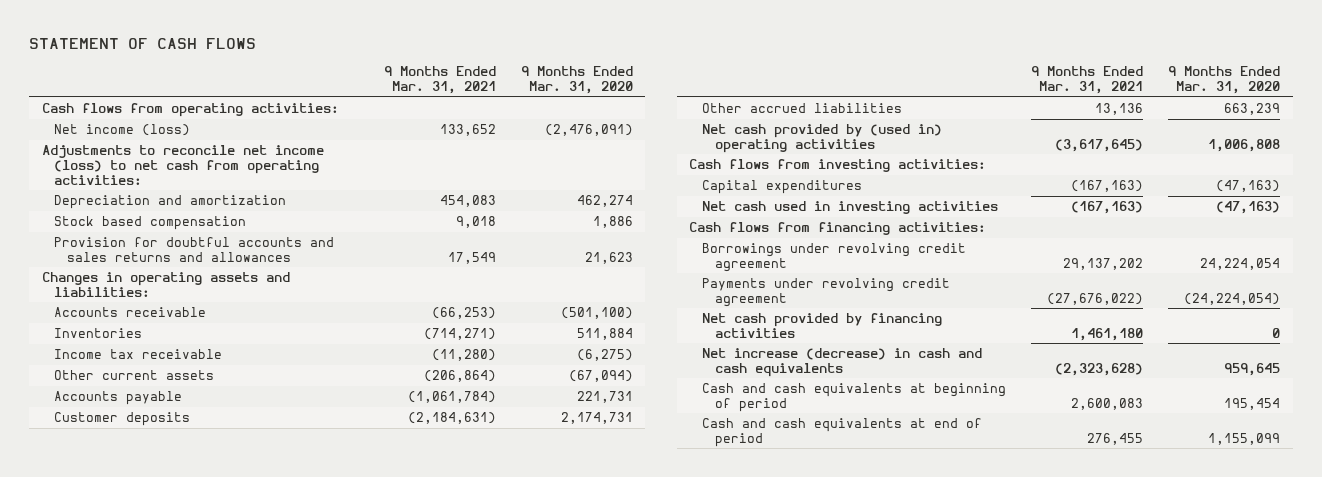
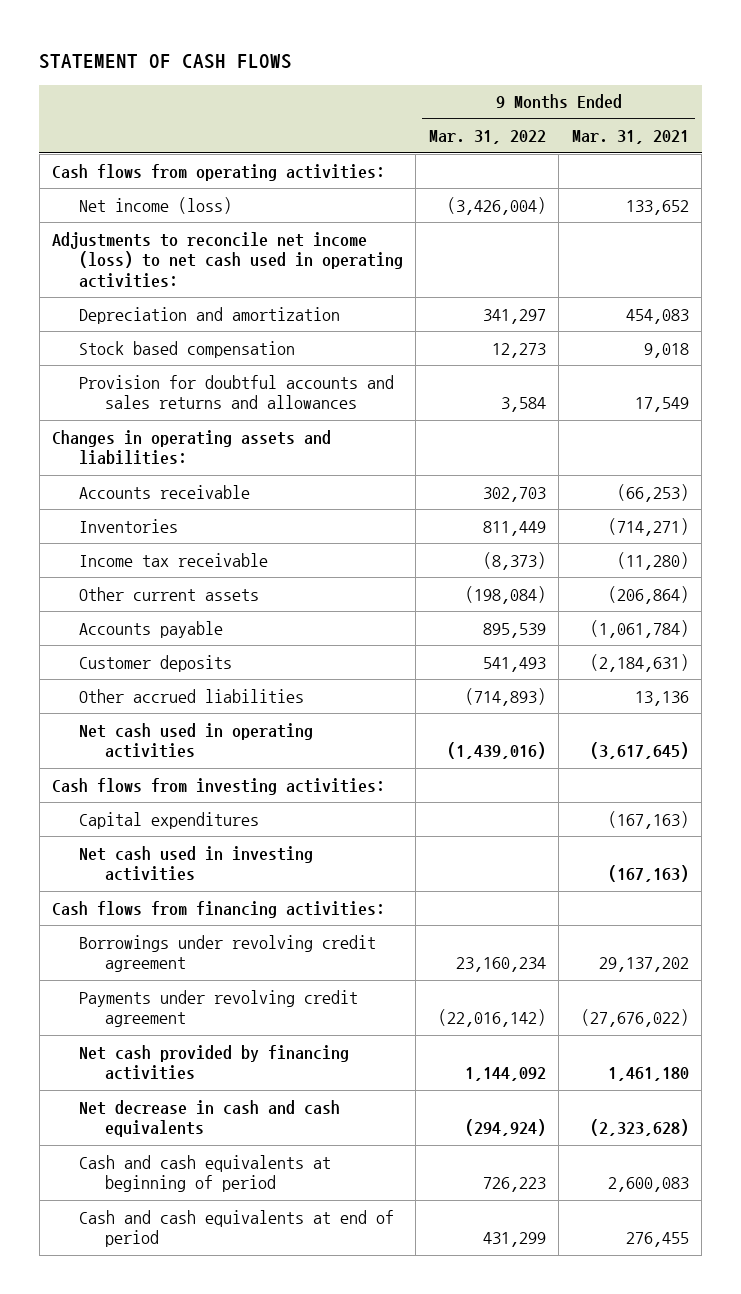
- | 9 Months Ended Mar. 31, 2021 | 9 Months Ended Mar. 31, 2020
+ | 9 Months Ended Mar. 31, 2022 | 9 Months Ended Mar. 31, 2021
- Adjustments to reconcile net income (loss) to net cash from operating activities:
+ Adjustments to reconcile net income (loss) to net cash used in operating activities:
- Net cash provided by (used in) operating activities | (3,617,645) | 1,006,808
+ Net cash used in operating activities | (1,439,016) | (3,617,645)
- Net increase (decrease) in cash and cash equivalents | (2,323,628) | 959,645
+ Net decrease in cash and cash equivalents | (294,924) | (2,323,628)

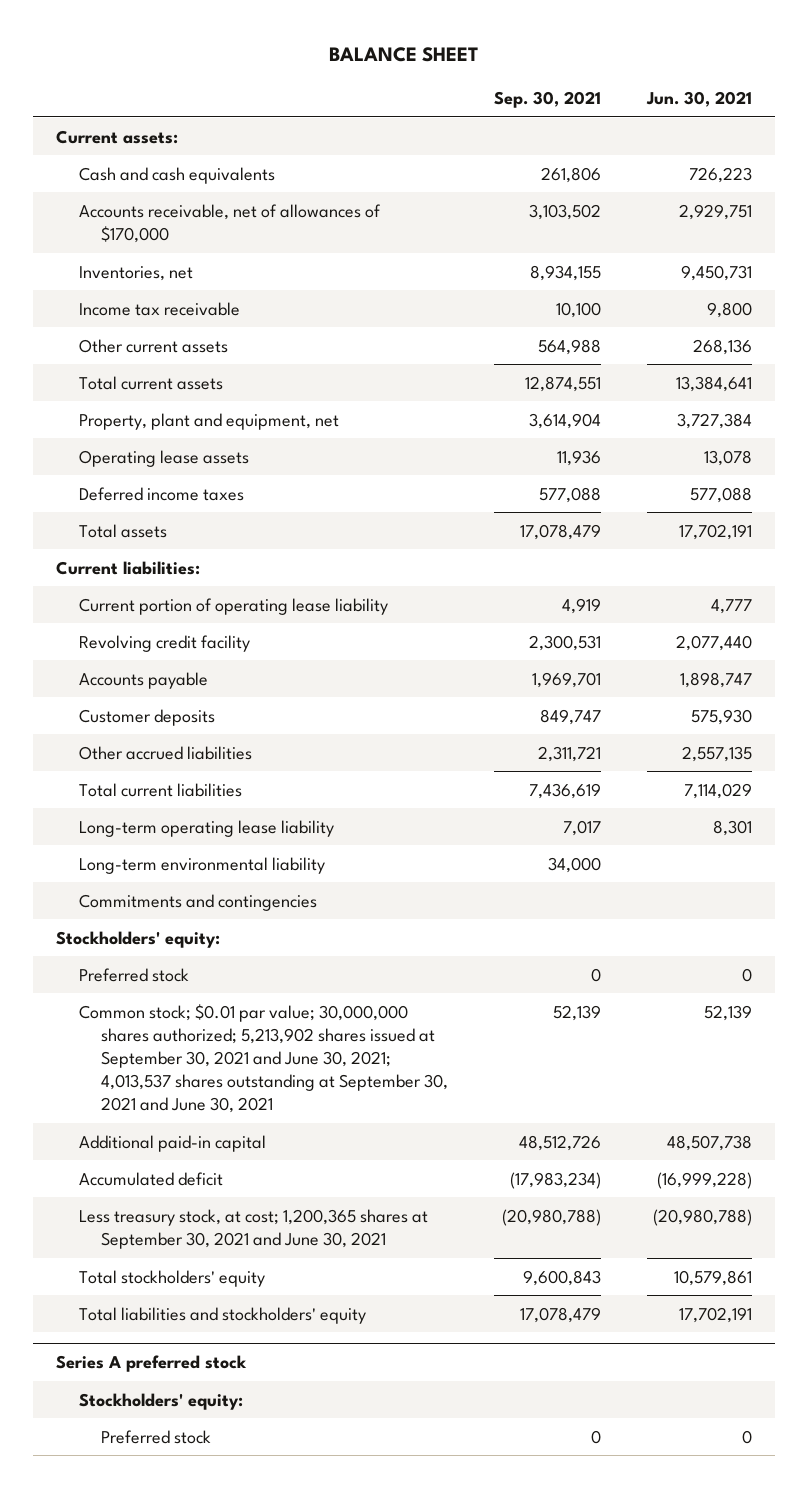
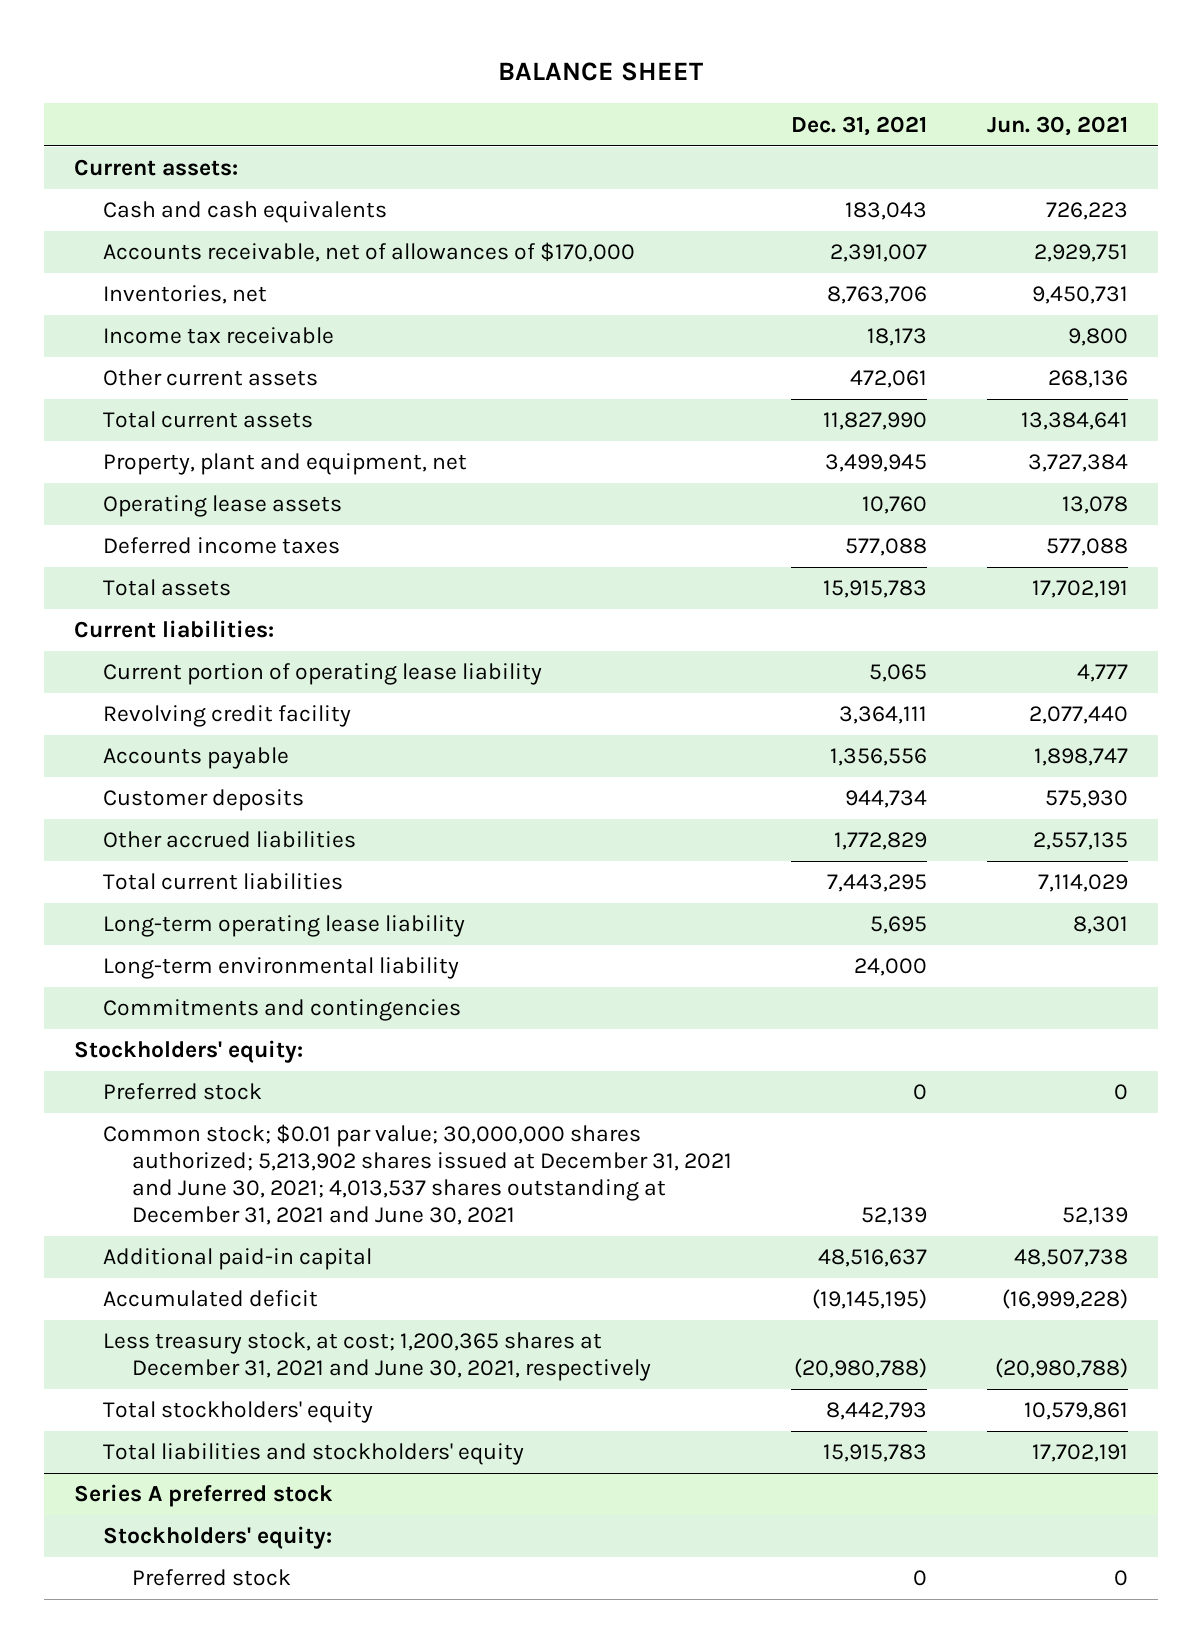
- | Sep. 30, 2021 | Jun. 30, 2021
+ | Dec. 31, 2021 | Jun. 30, 2021
- Common stock; $0.01 par value; 30,000,000 shares authorized; 5,213,902 shares issued at September 30, 2021 and June 30, 2021; 4,013,537 shares outstanding at September 30, 2021 and June 30, 2021 | 52,139 | 52,139
+ Common stock; $0.01 par value; 30,000,000 shares authorized; 5,213,902 shares issued at December 31, 2021 and June 30, 2021; 4,013,537 shares outstanding at December 31, 2021 and June 30, 2021 | 52,139 | 52,139
- Less treasury stock, at cost; 1,200,365 shares at September 30, 2021 and June 30, 2021 | (20,980,788) | (20,980,788)
+ Less treasury stock, at cost; 1,200,365 shares at December 31, 2021 and June 30, 2021, respectively | (20,980,788) | (20,980,788)

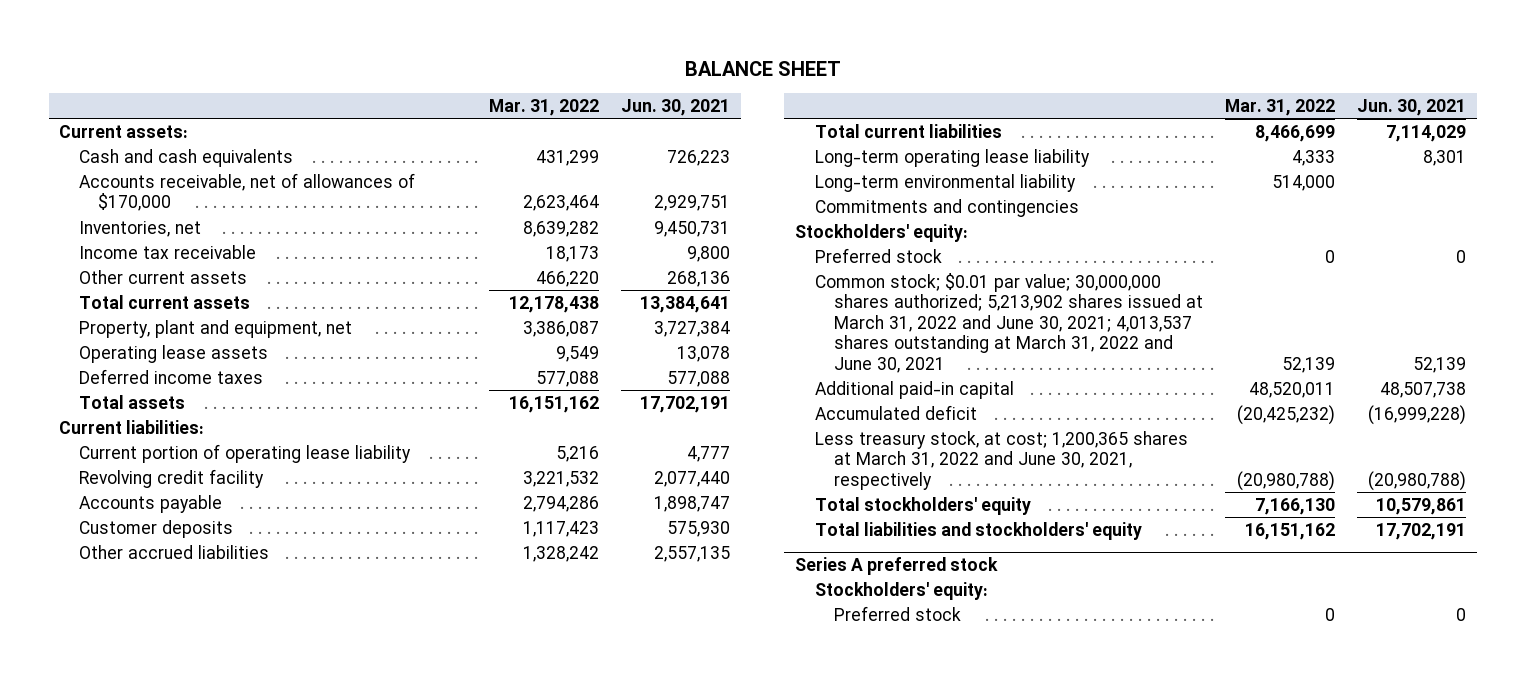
- | Dec. 31, 2021 | Jun. 30, 2021
+ | Mar. 31, 2022 | Jun. 30, 2021
- Common stock; $0.01 par value; 30,000,000 shares authorized; 5,213,902 shares issued at December 31, 2021 and June 30, 2021; 4,013,537 shares outstanding at December 31, 2021 and June 30, 2021 | 52,139 | 52,139
+ Common stock; $0.01 par value; 30,000,000 shares authorized; 5,213,902 shares issued at March 31, 2022 and June 30, 2021; 4,013,537 shares outstanding at March 31, 2022 and June 30, 2021 | 52,139 | 52,139
- Less treasury stock, at cost; 1,200,365 shares at December 31, 2021 and June 30, 2021, respectively | (20,980,788) | (20,980,788)
+ Less treasury stock, at cost; 1,200,365 shares at March 31, 2022 and June 30, 2021, respectively | (20,980,788) | (20,980,788)

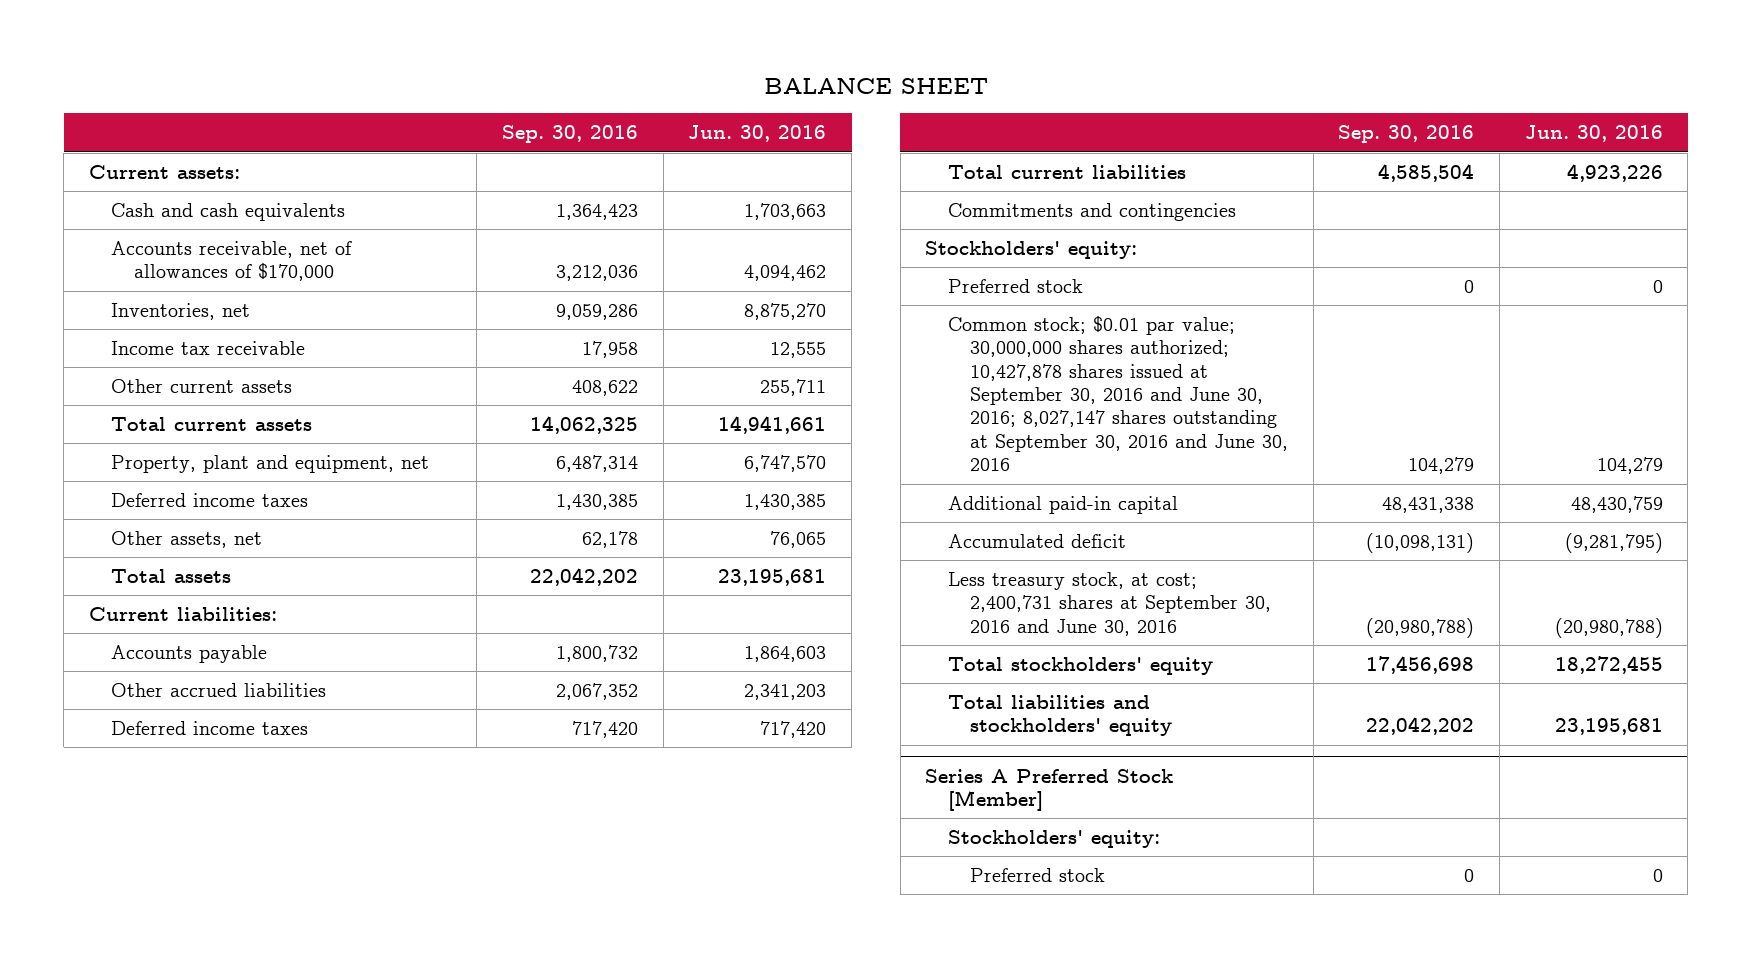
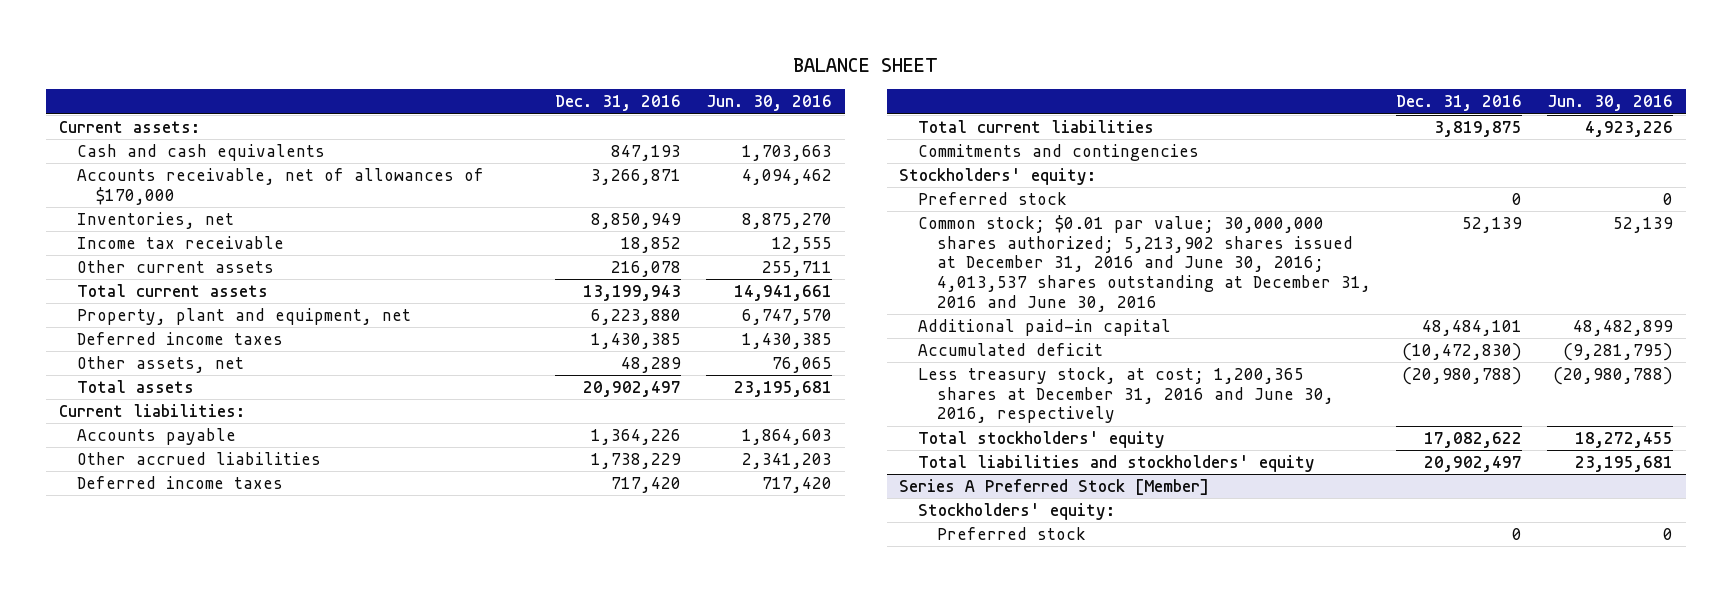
- | Sep. 30, 2016 | Jun. 30, 2016
+ | Dec. 31, 2016 | Jun. 30, 2016
- Common stock; $0.01 par value; 30,000,000 shares authorized; 10,427,878 shares issued at September 30, 2016 and June 30, 2016; 8,027,147 shares outstanding at September 30, 2016 and June 30, 2016 | 104,279 | 104,279
- Additional paid-in capital | 48,431,338 | 48,430,759
+ Common stock; $0.01 par value; 30,000,000 shares authorized; 5,213,902 shares issued at December 31, 2016 and June 30, 2016; 4,013,537 shares outstanding at December 31, 2016 and June 30, 2016 | 52,139 | 52,139
+ Additional paid-in capital | 48,484,101 | 48,482,899
- Less treasury stock, at cost; 2,400,731 shares at September 30, 2016 and June 30, 2016 | (20,980,788) | (20,980,788)
+ Less treasury stock, at cost; 1,200,365 shares at December 31, 2016 and June 30, 2016, respectively | (20,980,788) | (20,980,788)

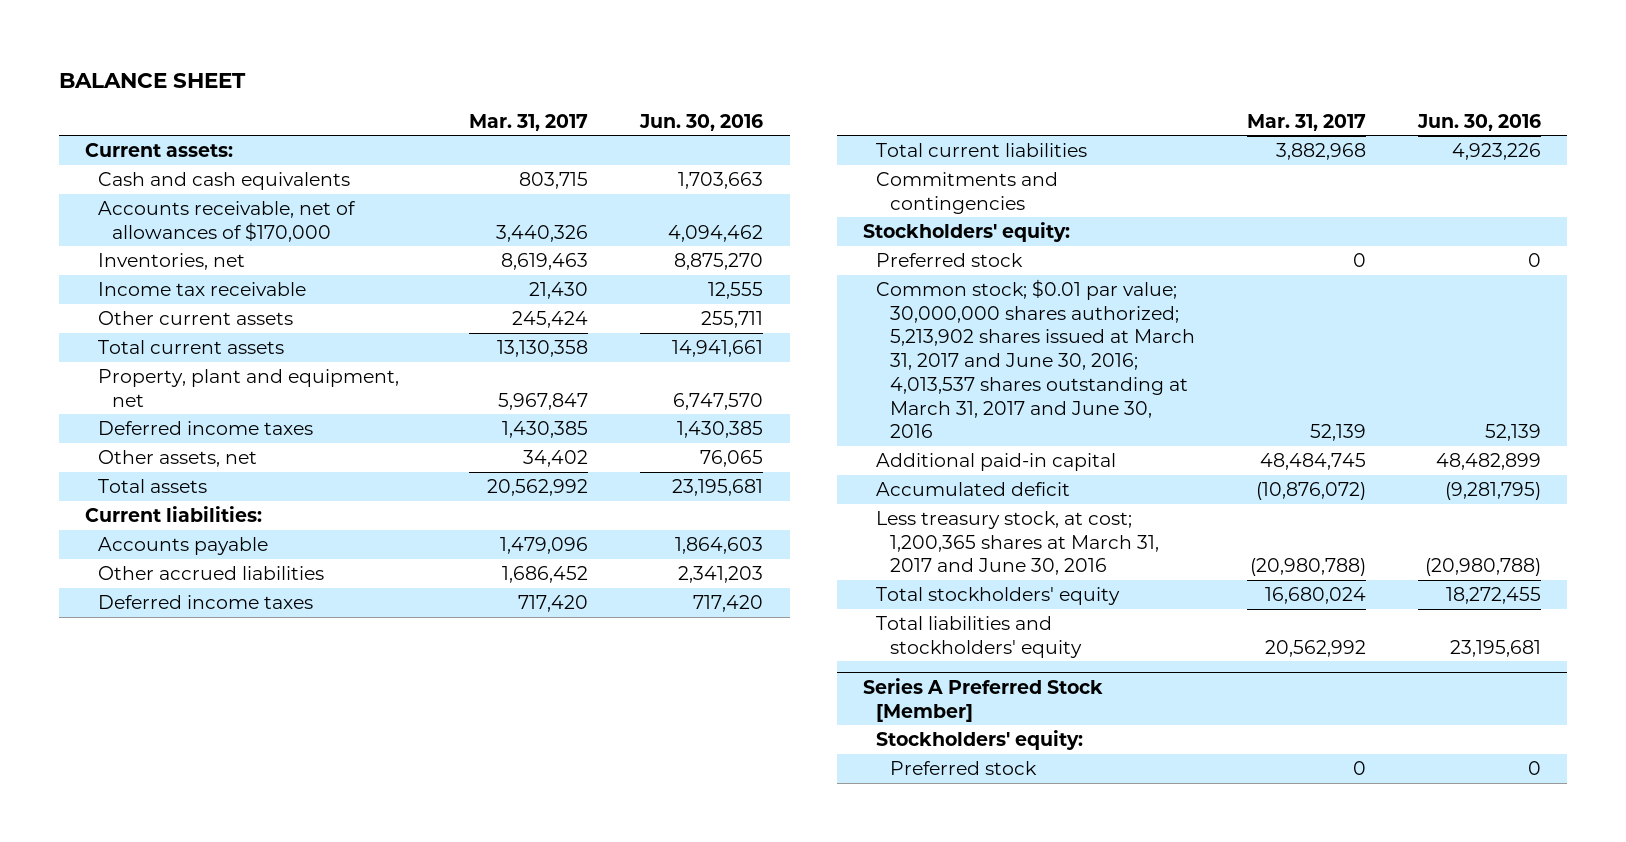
- | Dec. 31, 2016 | Jun. 30, 2016
+ | Mar. 31, 2017 | Jun. 30, 2016
- Common stock; $0.01 par value; 30,000,000 shares authorized; 5,213,902 shares issued at December 31, 2016 and June 30, 2016; 4,013,537 shares outstanding at December 31, 2016 and June 30, 2016 | 52,139 | 52,139
+ Common stock; $0.01 par value; 30,000,000 shares authorized; 5,213,902 shares issued at March 31, 2017 and June 30, 2016; 4,013,537 shares outstanding at March 31, 2017 and June 30, 2016 | 52,139 | 52,139
- Less treasury stock, at cost; 1,200,365 shares at December 31, 2016 and June 30, 2016, respectively | (20,980,788) | (20,980,788)
+ Less treasury stock, at cost; 1,200,365 shares at March 31, 2017 and June 30, 2016 | (20,980,788) | (20,980,788)

